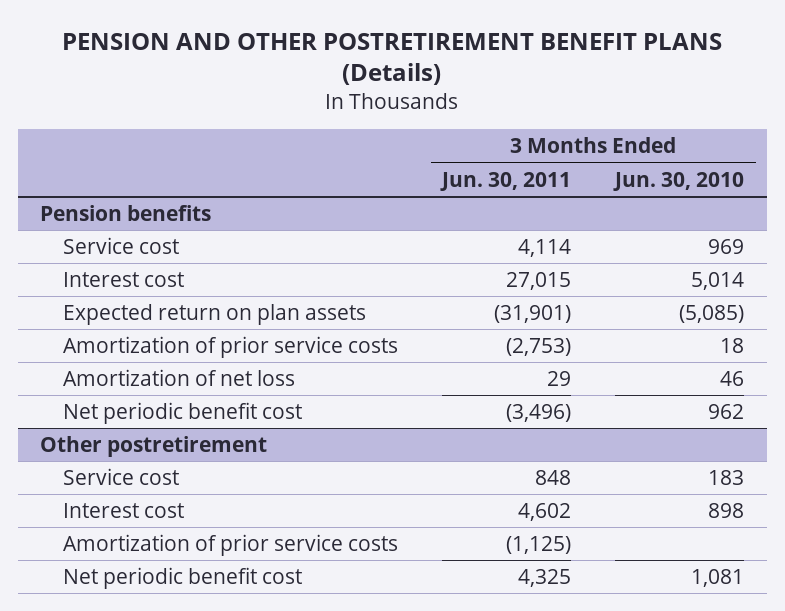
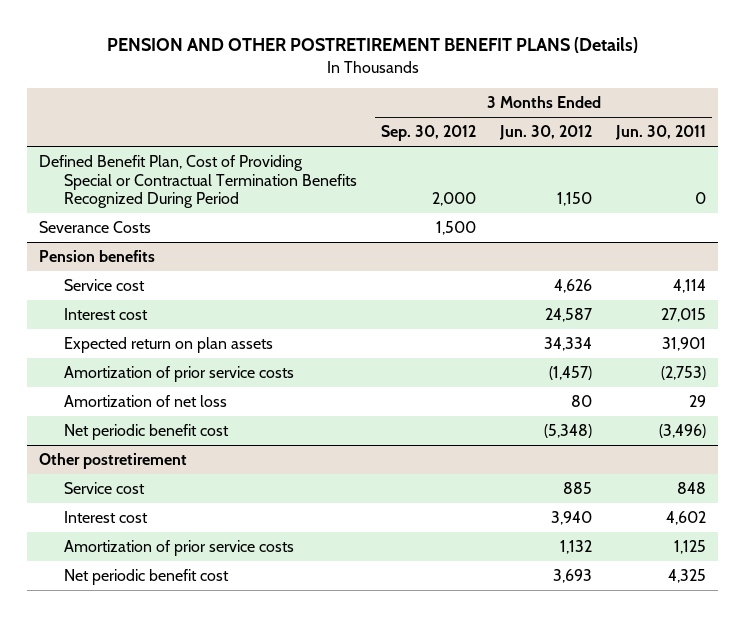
- | 3 Months Ended Jun. 30, 2011 | 3 Months Ended Jun. 30, 2010
+ | 3 Months Ended Sep. 30, 2012 | 3 Months Ended Jun. 30, 2012 | 3 Months Ended Jun. 30, 2011
+ Defined Benefit Plan, Cost of Providing Special or Contractual Termination Benefits Recognized During Period | 2,000 | 1,150 | 0
+ Severance Costs | 1,500 | |
@ Pension benefits
- Expected return on plan assets | (31,901) | (5,085)
+ Expected return on plan assets | | 34,334 | 31,901
@ Other postretirement
- Amortization of prior service costs | (1,125) |
+ Amortization of prior service costs | | 1,132 | 1,125

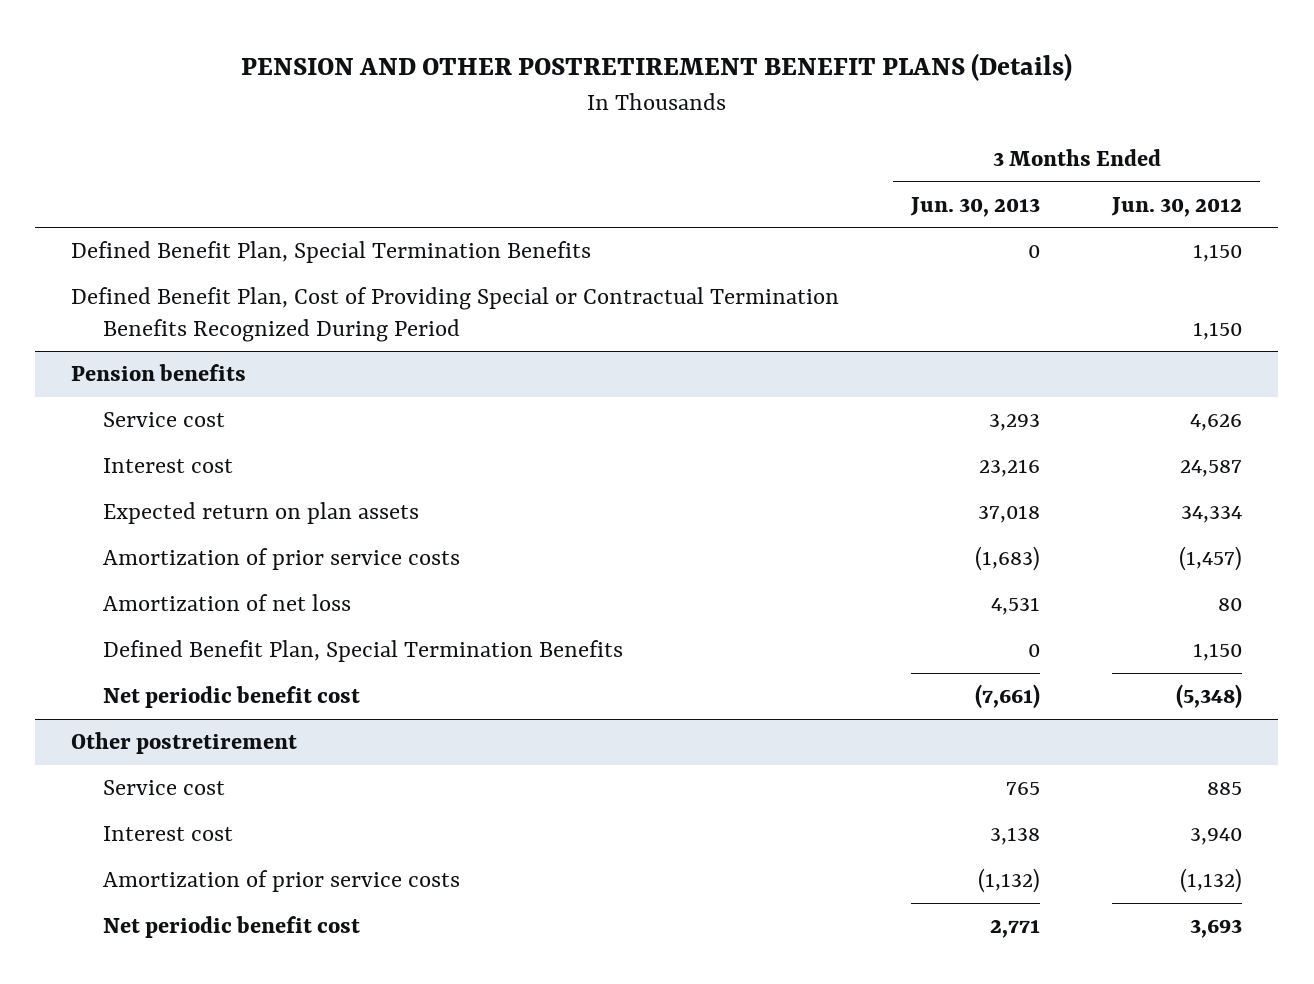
- | 3 Months Ended Sep. 30, 2012 | 3 Months Ended Jun. 30, 2012 | 3 Months Ended Jun. 30, 2011
+ | 3 Months Ended Jun. 30, 2013 | 3 Months Ended Jun. 30, 2012
+ Defined Benefit Plan, Special Termination Benefits | 0 | 1,150
- Severance Costs | 1,500 | |
@ Pension benefits
+ Defined Benefit Plan, Special Termination Benefits | 0 | 1,150
@ Other postretirement
- Amortization of prior service costs | | 1,132 | 1,125
+ Amortization of prior service costs | (1,132) | (1,132)

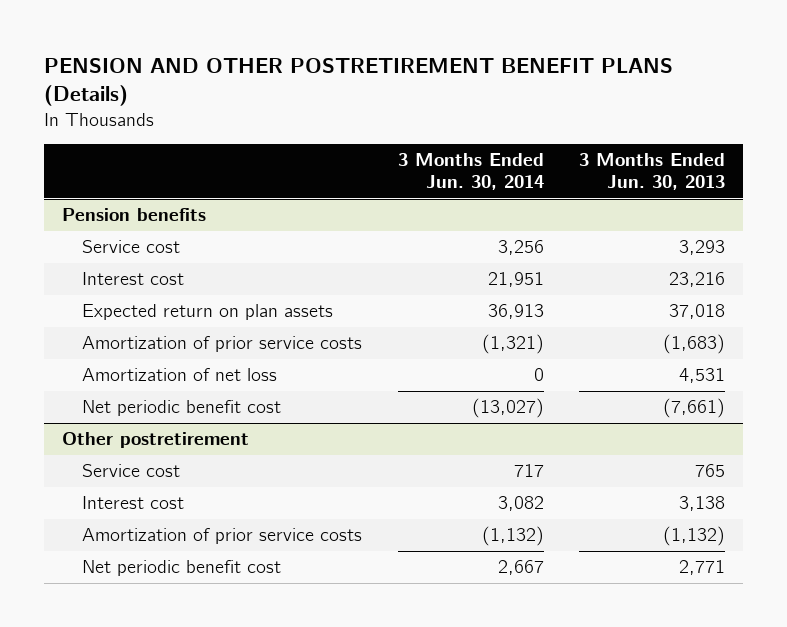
- | 3 Months Ended Jun. 30, 2013 | 3 Months Ended Jun. 30, 2012
+ | 3 Months Ended Jun. 30, 2014 | 3 Months Ended Jun. 30, 2013
- Defined Benefit Plan, Special Termination Benefits | 0 | 1,150
- Defined Benefit Plan, Cost of Providing Special or Contractual Termination Benefits Recognized During Period | | 1,150
@ Pension benefits
- Defined Benefit Plan, Special Termination Benefits | 0 | 1,150

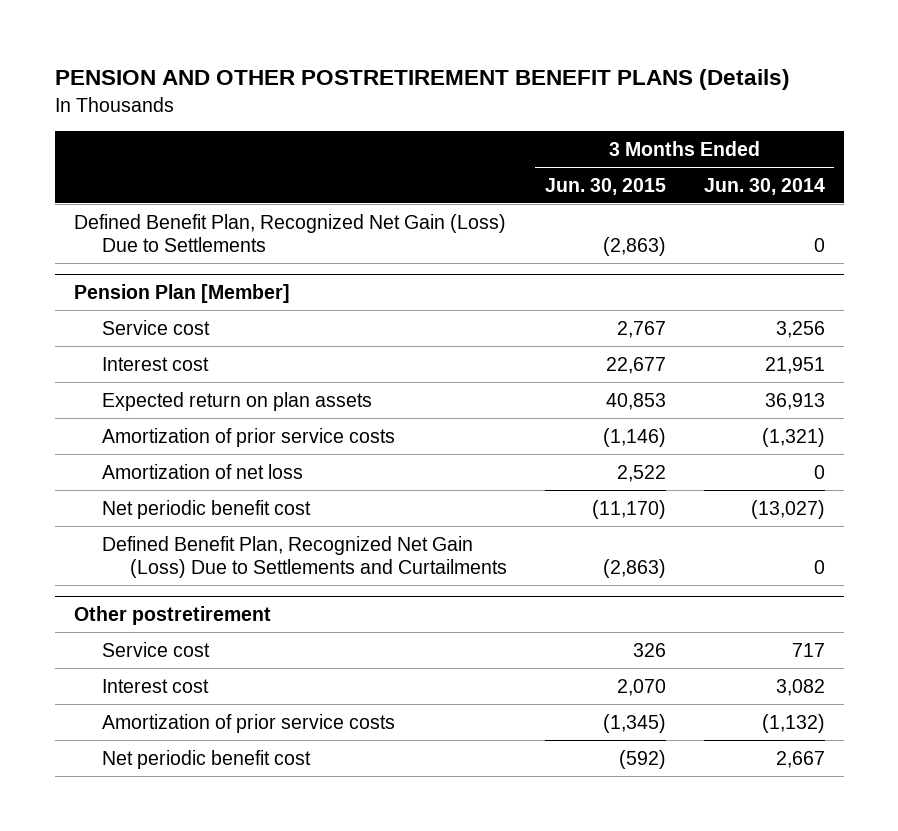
- | 3 Months Ended Jun. 30, 2014 | 3 Months Ended Jun. 30, 2013
+ | 3 Months Ended Jun. 30, 2015 | 3 Months Ended Jun. 30, 2014
- Pension benefits
+ Defined Benefit Plan, Recognized Net Gain (Loss) Due to Settlements | (2,863) | 0
+ Pension Plan [Member]
+ Defined Benefit Plan, Recognized Net Gain (Loss) Due to Settlements and Curtailments | (2,863) | 0

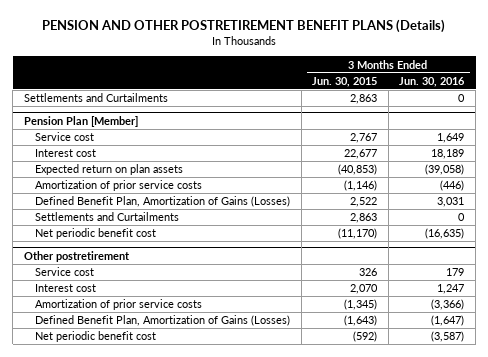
- | 3 Months Ended Jun. 30, 2015 | 3 Months Ended Jun. 30, 2014
+ | 3 Months Ended Jun. 30, 2015 | 3 Months Ended Jun. 30, 2016
- Defined Benefit Plan, Recognized Net Gain (Loss) Due to Settlements | (2,863) | 0
+ Settlements and Curtailments | 2,863 | 0
@ Pension Plan [Member]
- Expected return on plan assets | 40,853 | 36,913
+ Expected return on plan assets | (40,853) | (39,058)
- Amortization of net loss | 2,522 | 0
+ Defined Benefit Plan, Amortization of Gains (Losses) | 2,522 | 3,031
+ Settlements and Curtailments | 2,863 | 0
- Defined Benefit Plan, Recognized Net Gain (Loss) Due to Settlements and Curtailments | (2,863) | 0
@ Other postretirement
+ Defined Benefit Plan, Amortization of Gains (Losses) | (1,643) | (1,647)

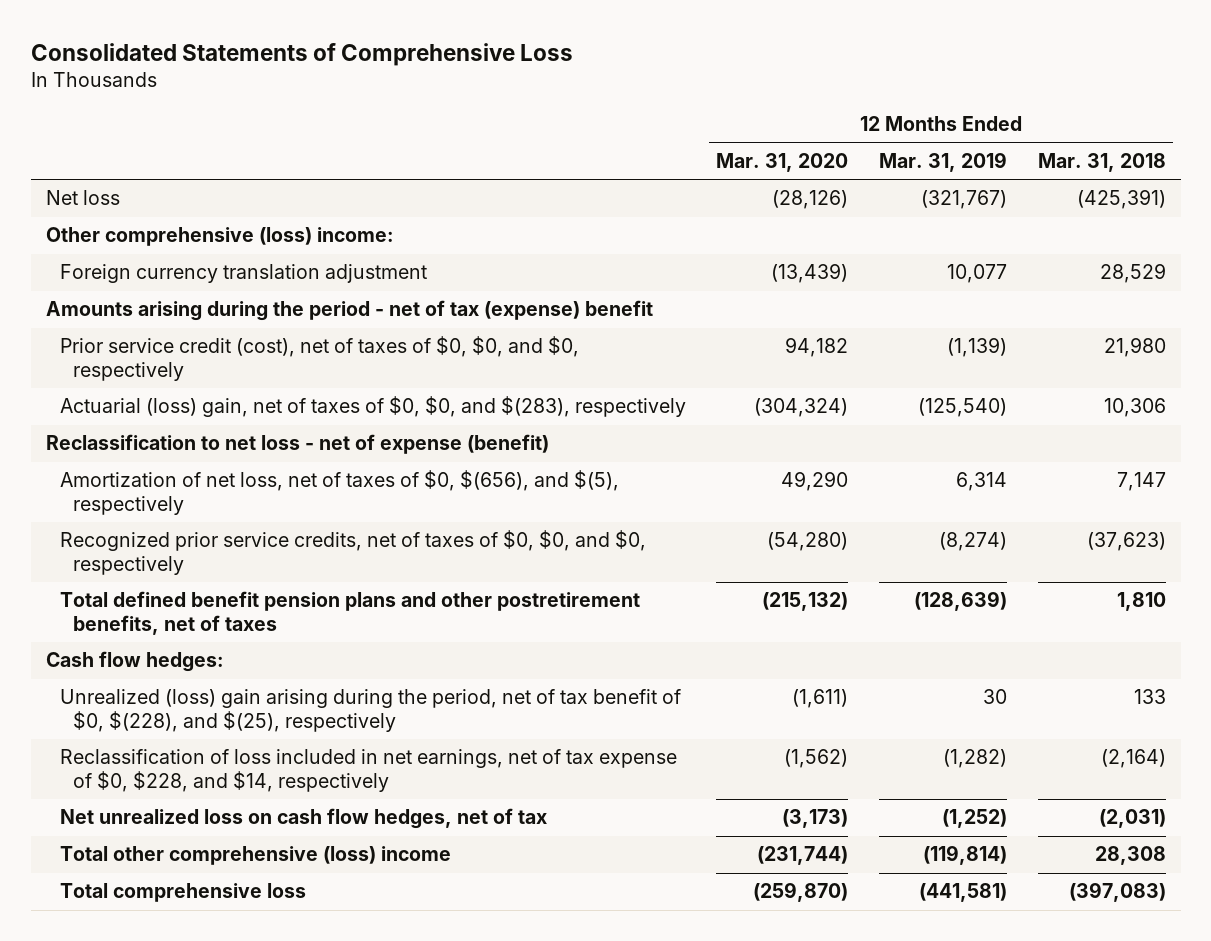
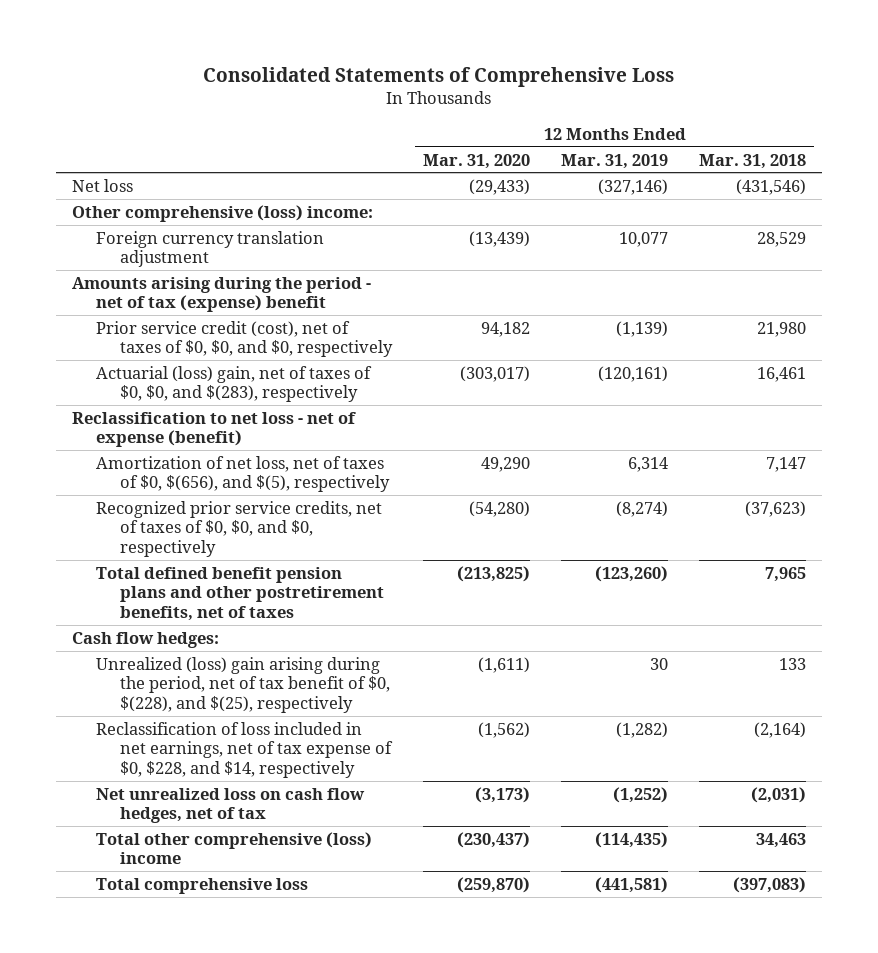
- Net loss | (28,126) | (321,767) | (425,391)
+ Net loss | (29,433) | (327,146) | (431,546)
- Actuarial (loss) gain, net of taxes of $0, $0, and $(283), respectively | (304,324) | (125,540) | 10,306
+ Actuarial (loss) gain, net of taxes of $0, $0, and $(283), respectively | (303,017) | (120,161) | 16,461
- Total defined benefit pension plans and other postretirement benefits, net of taxes | (215,132) | (128,639) | 1,810
+ Total defined benefit pension plans and other postretirement benefits, net of taxes | (213,825) | (123,260) | 7,965
- Total other comprehensive (loss) income | (231,744) | (119,814) | 28,308
+ Total other comprehensive (loss) income | (230,437) | (114,435) | 34,463

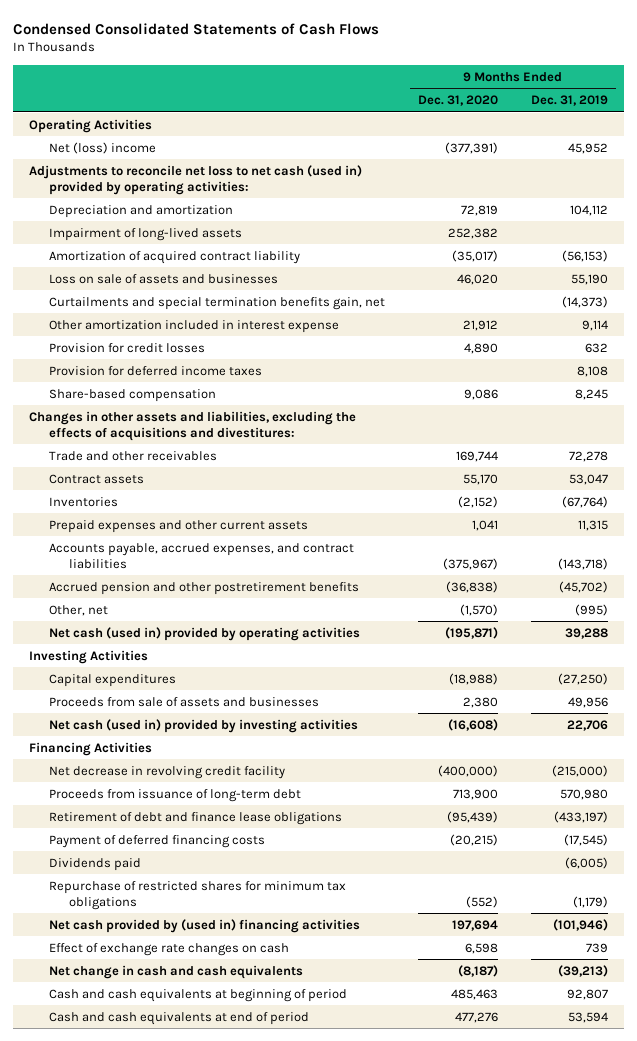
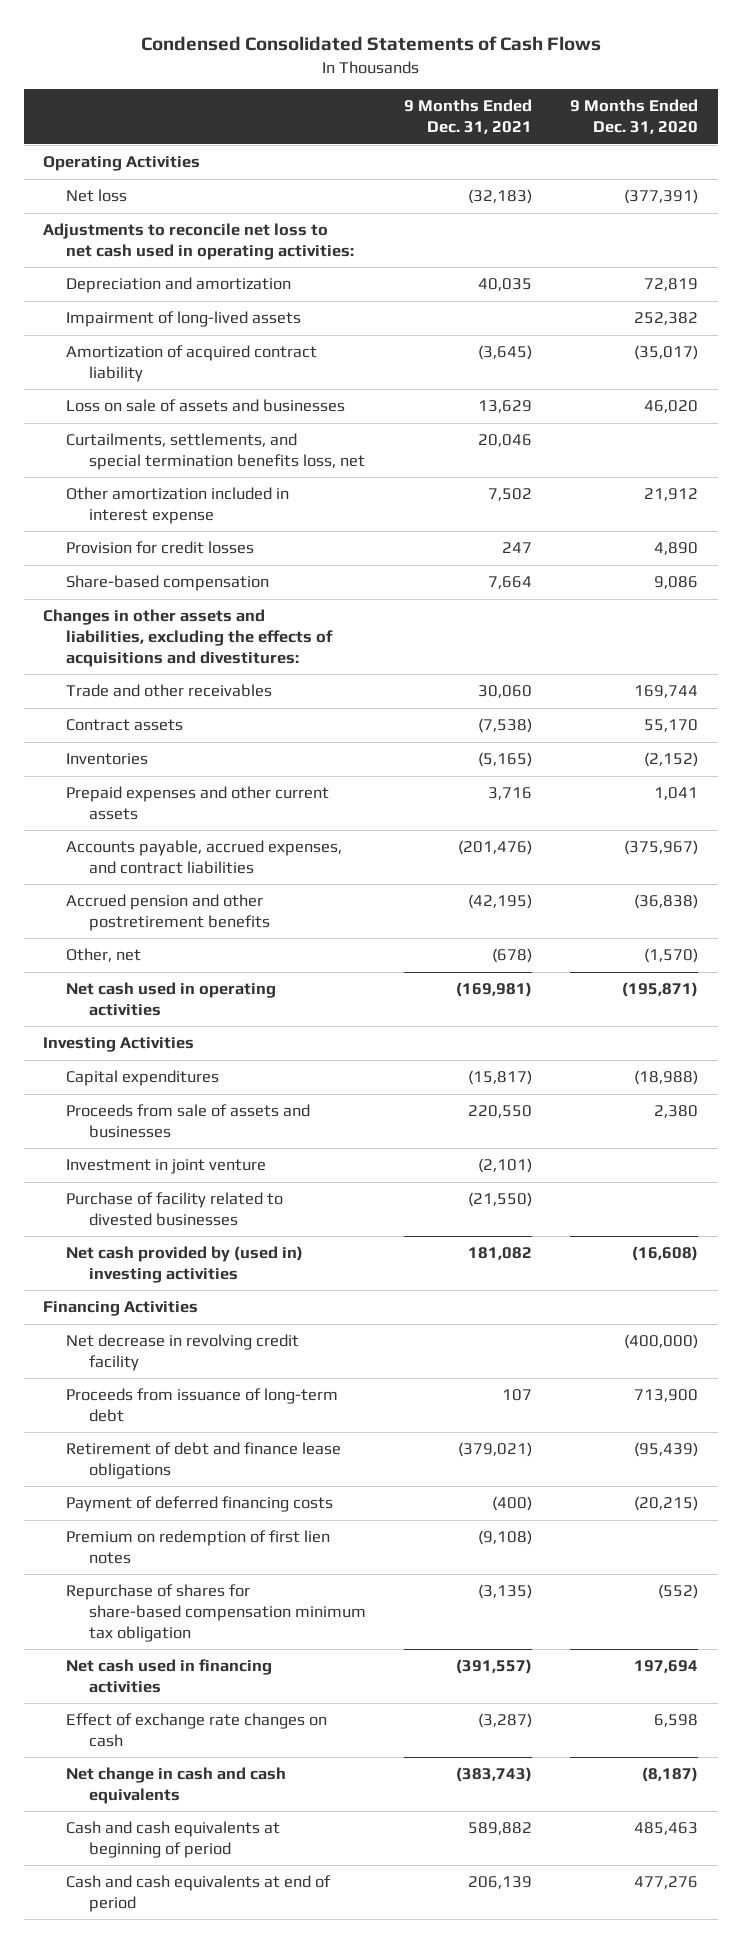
- | 9 Months Ended Dec. 31, 2020 | 9 Months Ended Dec. 31, 2019
+ | 9 Months Ended Dec. 31, 2021 | 9 Months Ended Dec. 31, 2020
- Net (loss) income | (377,391) | 45,952
- Adjustments to reconcile net loss to net cash (used in) provided by operating activities:
+ Net loss | (32,183) | (377,391)
+ Adjustments to reconcile net loss to net cash used in operating activities:
- Curtailments and special termination benefits gain, net | | (14,373)
+ Curtailments, settlements, and special termination benefits loss, net | 20,046 |
- Provision for deferred income taxes | | 8,108
- Net cash (used in) provided by operating activities | (195,871) | 39,288
+ Net cash used in operating activities | (169,981) | (195,871)
- Net cash (used in) provided by investing activities | (16,608) | 22,706
+ Investment in joint venture | (2,101) |
+ Purchase of facility related to divested businesses | (21,550) |
+ Net cash provided by (used in) investing activities | 181,082 | (16,608)
- Dividends paid | | (6,005)
- Repurchase of restricted shares for minimum tax obligations | (552) | (1,179)
- Net cash provided by (used in) financing activities | 197,694 | (101,946)
+ Premium on redemption of first lien notes | (9,108) |
+ Repurchase of shares for share-based compensation minimum tax obligation | (3,135) | (552)
+ Net cash used in financing activities | (391,557) | 197,694

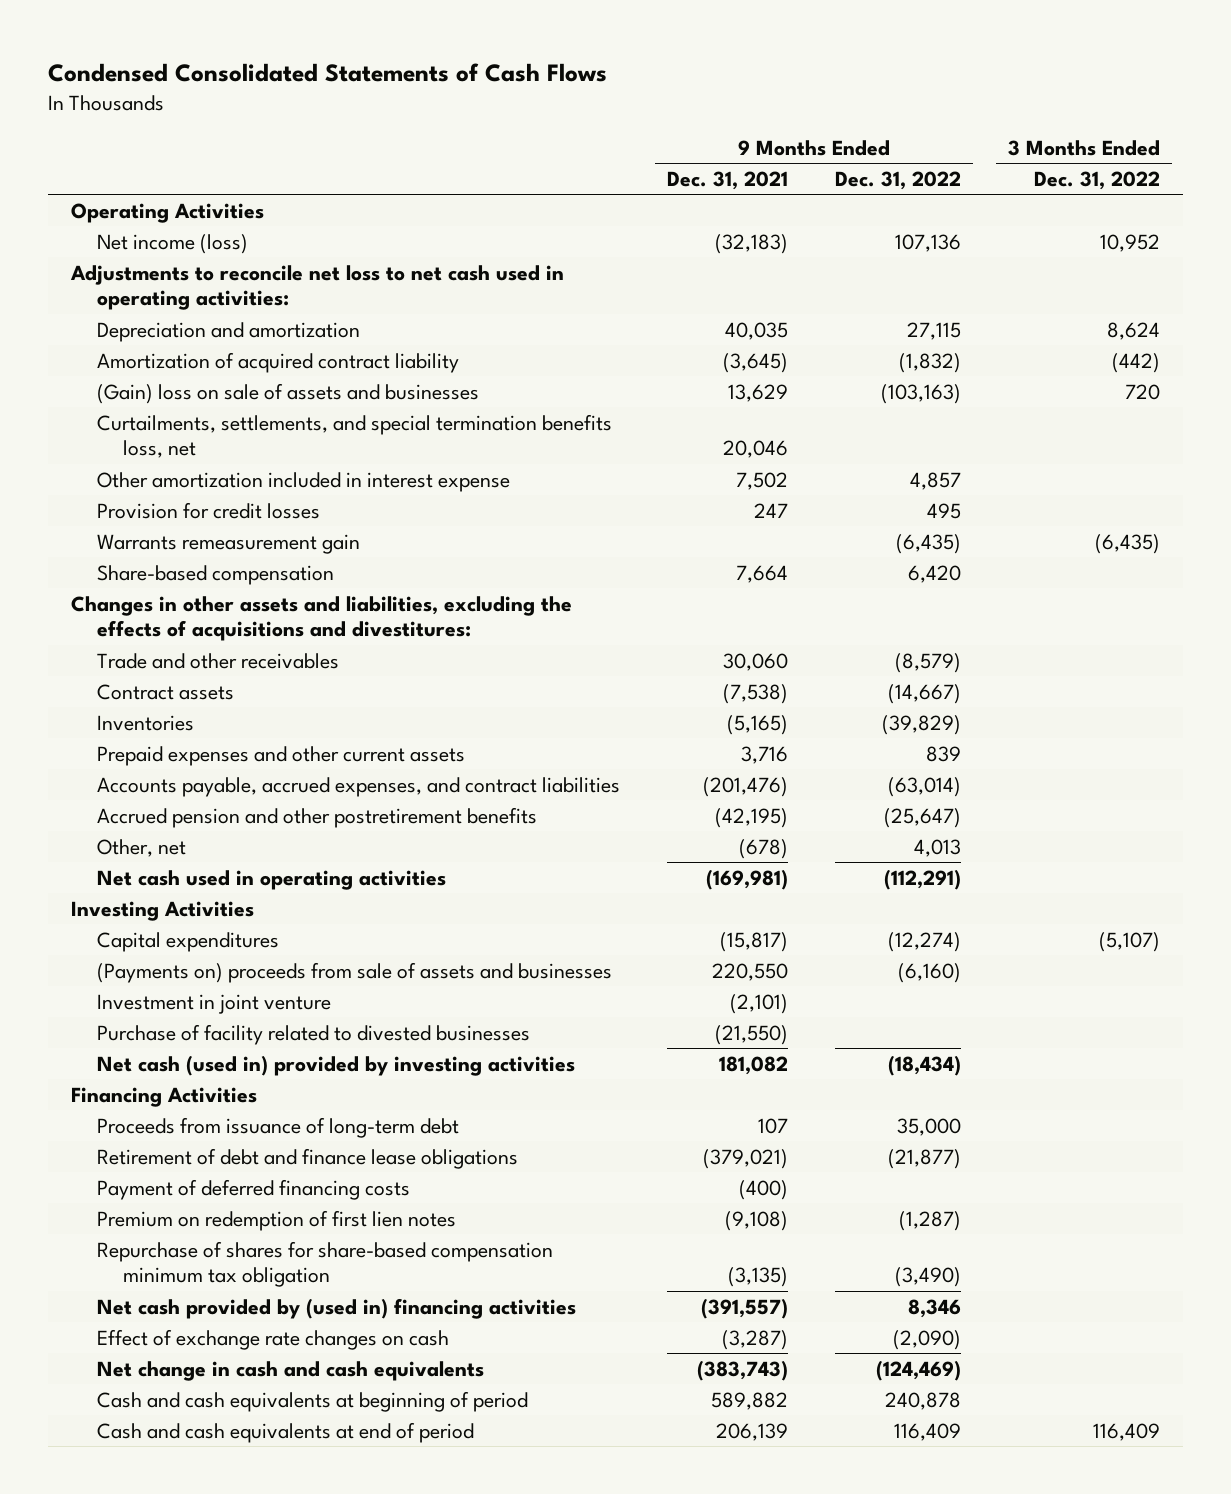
- | 9 Months Ended Dec. 31, 2021 | 9 Months Ended Dec. 31, 2020
+ | 9 Months Ended Dec. 31, 2021 | 9 Months Ended Dec. 31, 2022 | 3 Months Ended Dec. 31, 2022
- Net loss | (32,183) | (377,391)
+ Net income (loss) | (32,183) | 107,136 | 10,952
- Impairment of long-lived assets | | 252,382
- Loss on sale of assets and businesses | 13,629 | 46,020
+ (Gain) loss on sale of assets and businesses | 13,629 | (103,163) | 720
+ Warrants remeasurement gain | | (6,435) | (6,435)
- Proceeds from sale of assets and businesses | 220,550 | 2,380
+ (Payments on) proceeds from sale of assets and businesses | 220,550 | (6,160) |
- Net cash provided by (used in) investing activities | 181,082 | (16,608)
+ Net cash (used in) provided by investing activities | 181,082 | (18,434) |
- Net decrease in revolving credit facility | | (400,000)
- Net cash used in financing activities | (391,557) | 197,694
+ Net cash provided by (used in) financing activities | (391,557) | 8,346 |

